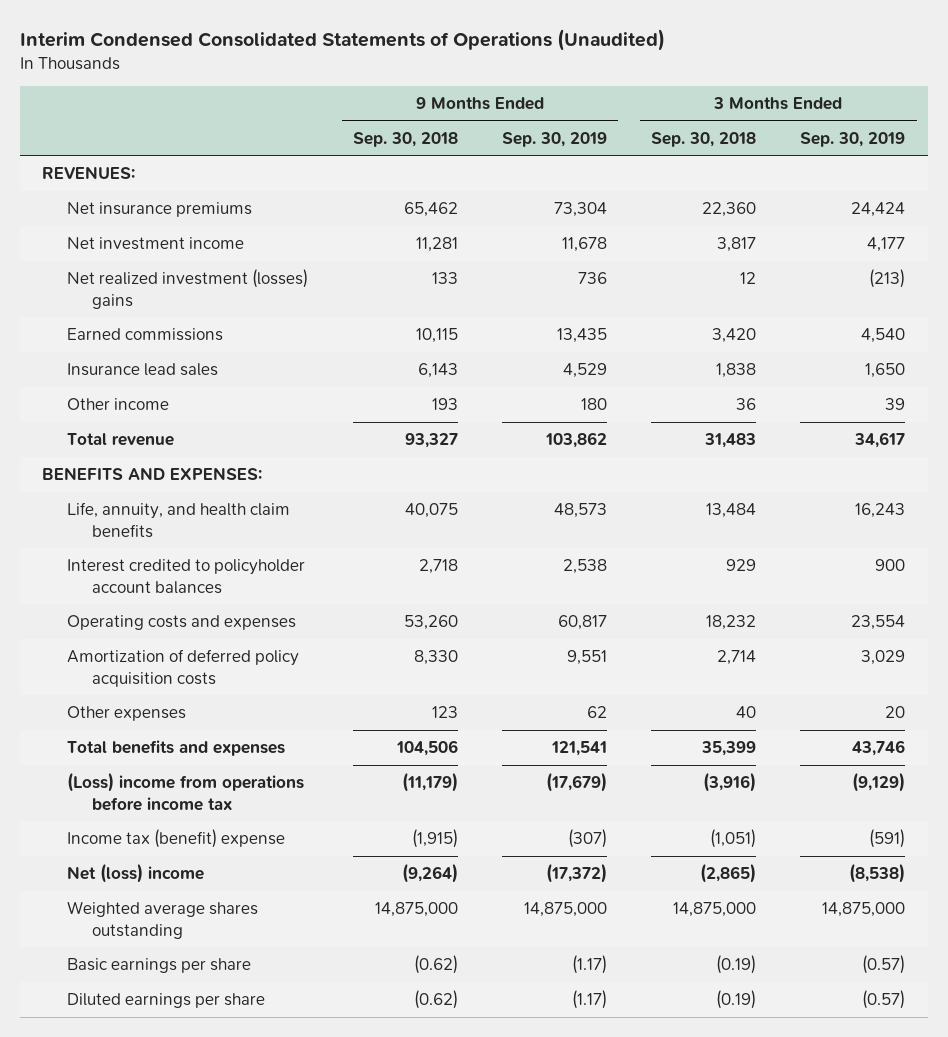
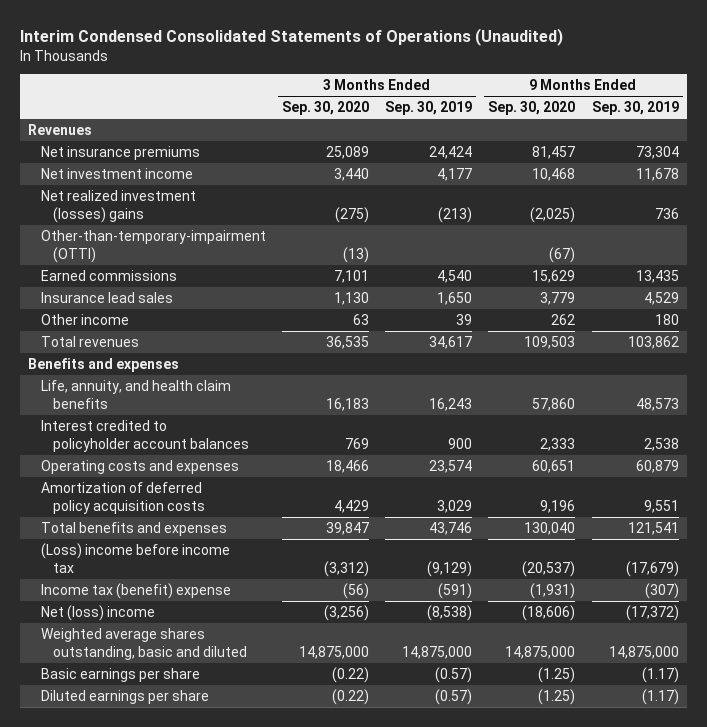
- | 9 Months Ended Sep. 30, 2018 | 9 Months Ended Sep. 30, 2019 | 3 Months Ended Sep. 30, 2018 | 3 Months Ended Sep. 30, 2019
+ | 3 Months Ended Sep. 30, 2020 | 3 Months Ended Sep. 30, 2019 | 9 Months Ended Sep. 30, 2020 | 9 Months Ended Sep. 30, 2019
- REVENUES:
+ Revenues
+ Other-than-temporary-impairment (OTTI) | (13) | | (67) |
- Total revenue | 93,327 | 103,862 | 31,483 | 34,617
- BENEFITS AND EXPENSES:
+ Total revenues | 36,535 | 34,617 | 109,503 | 103,862
+ Benefits and expenses
- Operating costs and expenses | 53,260 | 60,817 | 18,232 | 23,554
+ Operating costs and expenses | 18,466 | 23,574 | 60,651 | 60,879
- Other expenses | 123 | 62 | 40 | 20
- (Loss) income from operations before income tax | (11,179) | (17,679) | (3,916) | (9,129)
+ (Loss) income before income tax | (3,312) | (9,129) | (20,537) | (17,679)
- Weighted average shares outstanding | 14,875,000 | 14,875,000 | 14,875,000 | 14,875,000
+ Weighted average shares outstanding, basic and diluted | 14,875,000 | 14,875,000 | 14,875,000 | 14,875,000

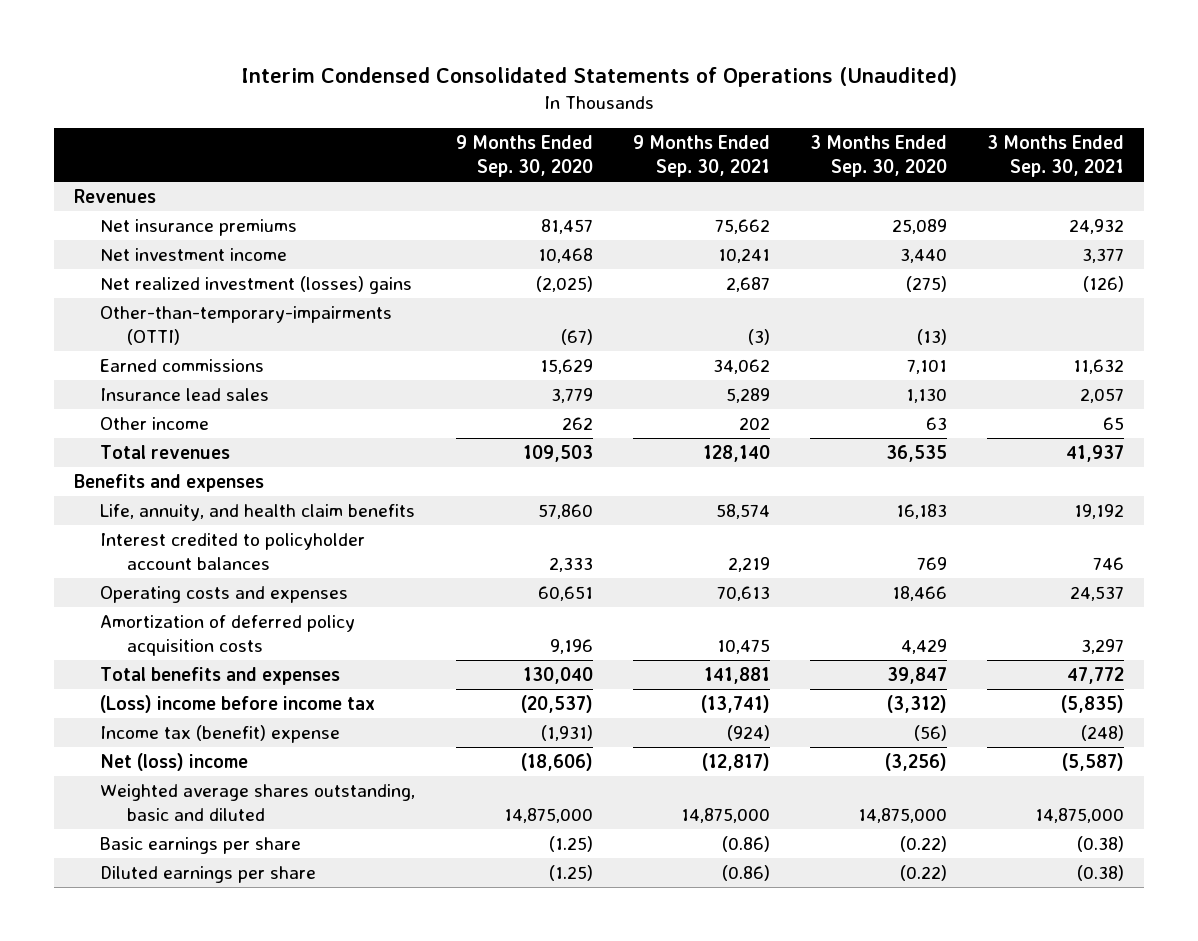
- | 3 Months Ended Sep. 30, 2020 | 3 Months Ended Sep. 30, 2019 | 9 Months Ended Sep. 30, 2020 | 9 Months Ended Sep. 30, 2019
+ | 9 Months Ended Sep. 30, 2020 | 9 Months Ended Sep. 30, 2021 | 3 Months Ended Sep. 30, 2020 | 3 Months Ended Sep. 30, 2021
- Other-than-temporary-impairment (OTTI) | (13) | | (67) |
+ Other-than-temporary-impairments (OTTI) | (67) | (3) | (13) |

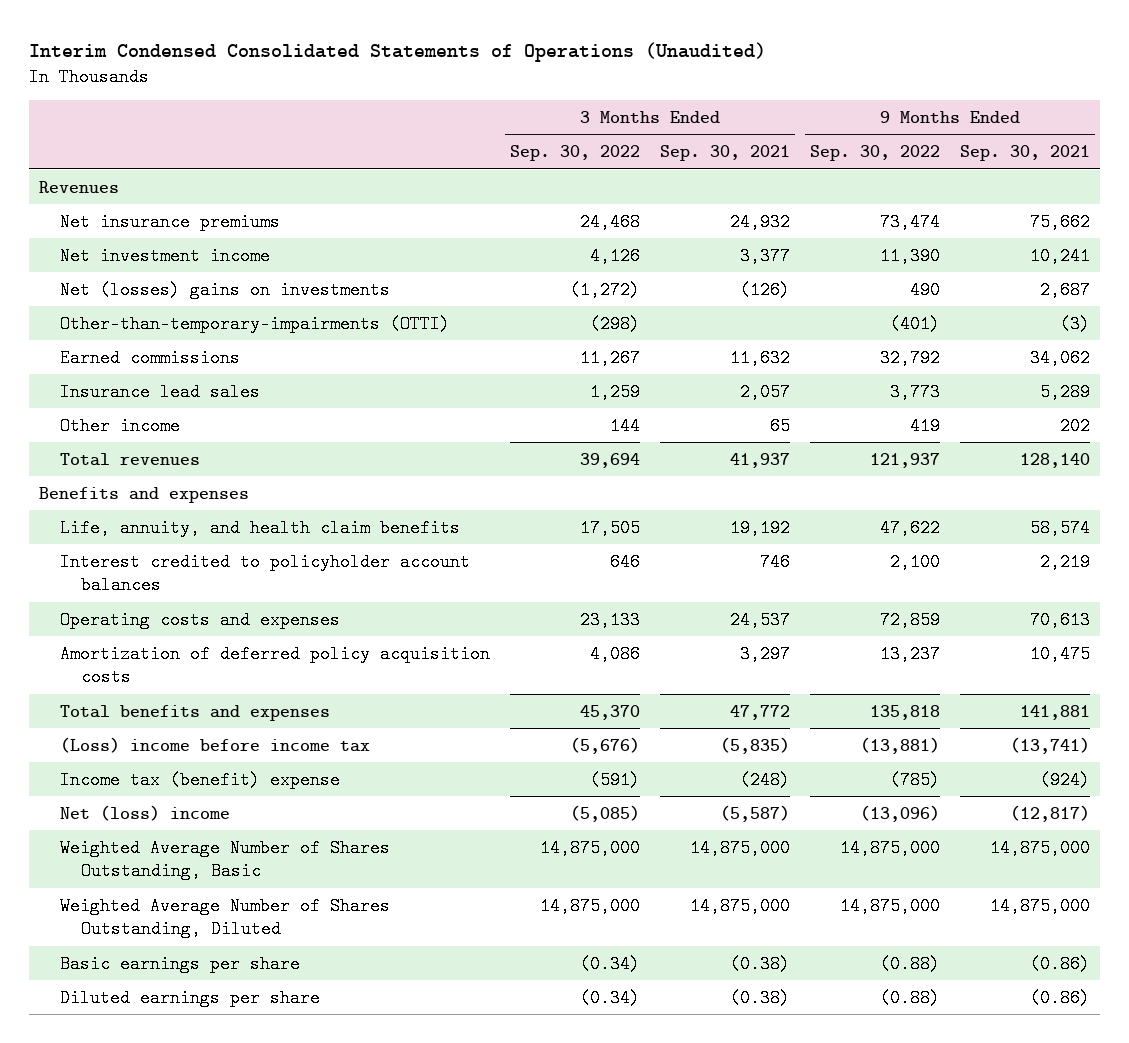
- | 9 Months Ended Sep. 30, 2020 | 9 Months Ended Sep. 30, 2021 | 3 Months Ended Sep. 30, 2020 | 3 Months Ended Sep. 30, 2021
+ | 3 Months Ended Sep. 30, 2022 | 3 Months Ended Sep. 30, 2021 | 9 Months Ended Sep. 30, 2022 | 9 Months Ended Sep. 30, 2021
- Net realized investment (losses) gains | (2,025) | 2,687 | (275) | (126)
+ Net (losses) gains on investments | (1,272) | (126) | 490 | 2,687
- Weighted average shares outstanding, basic and diluted | 14,875,000 | 14,875,000 | 14,875,000 | 14,875,000
+ Weighted Average Number of Shares Outstanding, Basic | 14,875,000 | 14,875,000 | 14,875,000 | 14,875,000
+ Weighted Average Number of Shares Outstanding, Diluted | 14,875,000 | 14,875,000 | 14,875,000 | 14,875,000

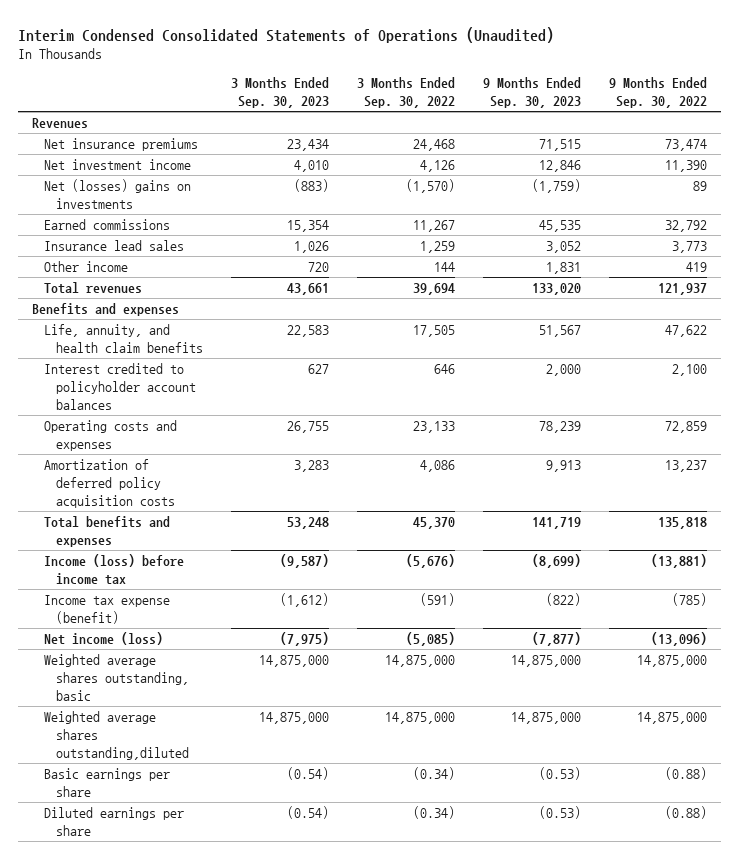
- | 3 Months Ended Sep. 30, 2022 | 3 Months Ended Sep. 30, 2021 | 9 Months Ended Sep. 30, 2022 | 9 Months Ended Sep. 30, 2021
+ | 3 Months Ended Sep. 30, 2023 | 3 Months Ended Sep. 30, 2022 | 9 Months Ended Sep. 30, 2023 | 9 Months Ended Sep. 30, 2022
- Net (losses) gains on investments | (1,272) | (126) | 490 | 2,687
- Other-than-temporary-impairments (OTTI) | (298) | | (401) | (3)
+ Net (losses) gains on investments | (883) | (1,570) | (1,759) | 89
- (Loss) income before income tax | (5,676) | (5,835) | (13,881) | (13,741)
- Income tax (benefit) expense | (591) | (248) | (785) | (924)
- Net (loss) income | (5,085) | (5,587) | (13,096) | (12,817)
- Weighted Average Number of Shares Outstanding, Basic | 14,875,000 | 14,875,000 | 14,875,000 | 14,875,000
- Weighted Average Number of Shares Outstanding, Diluted | 14,875,000 | 14,875,000 | 14,875,000 | 14,875,000
+ Income (loss) before income tax | (9,587) | (5,676) | (8,699) | (13,881)
+ Income tax expense (benefit) | (1,612) | (591) | (822) | (785)
+ Net income (loss) | (7,975) | (5,085) | (7,877) | (13,096)
+ Weighted average shares outstanding, basic | 14,875,000 | 14,875,000 | 14,875,000 | 14,875,000
+ Weighted average shares outstanding,diluted | 14,875,000 | 14,875,000 | 14,875,000 | 14,875,000

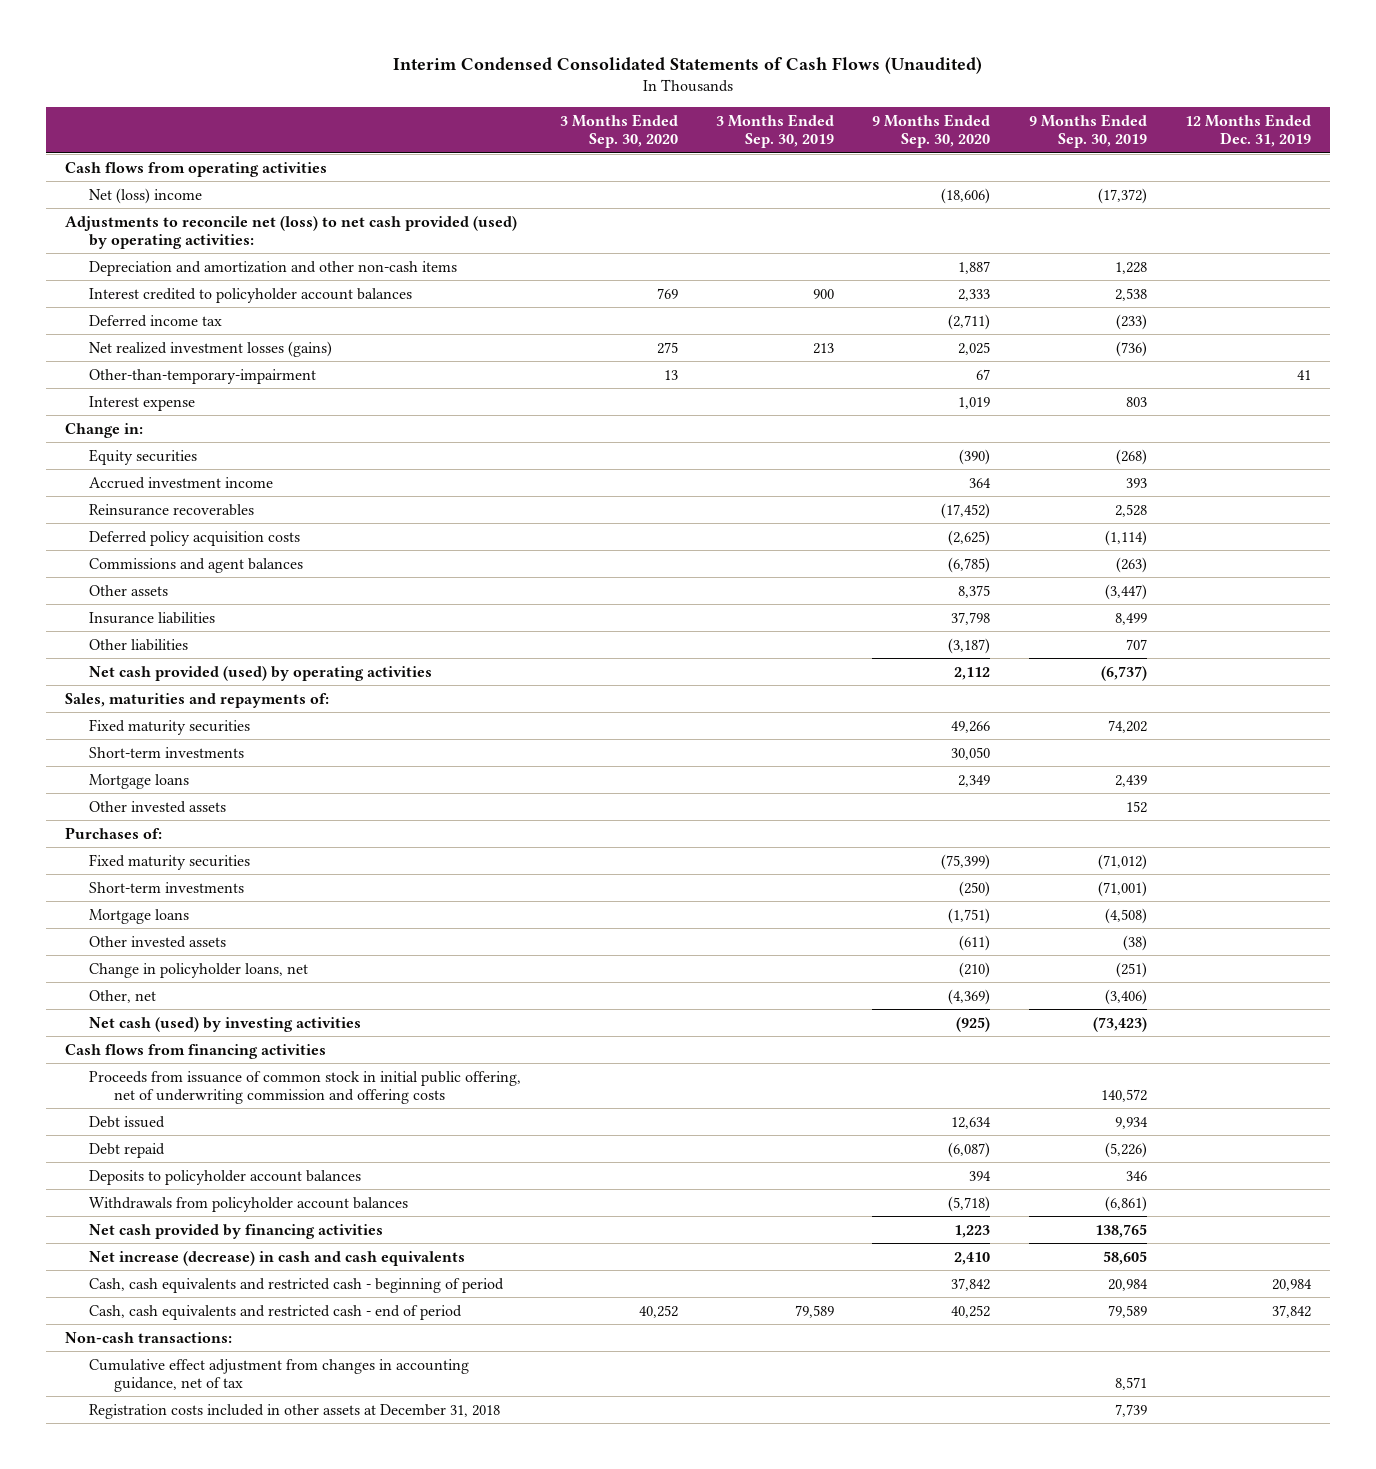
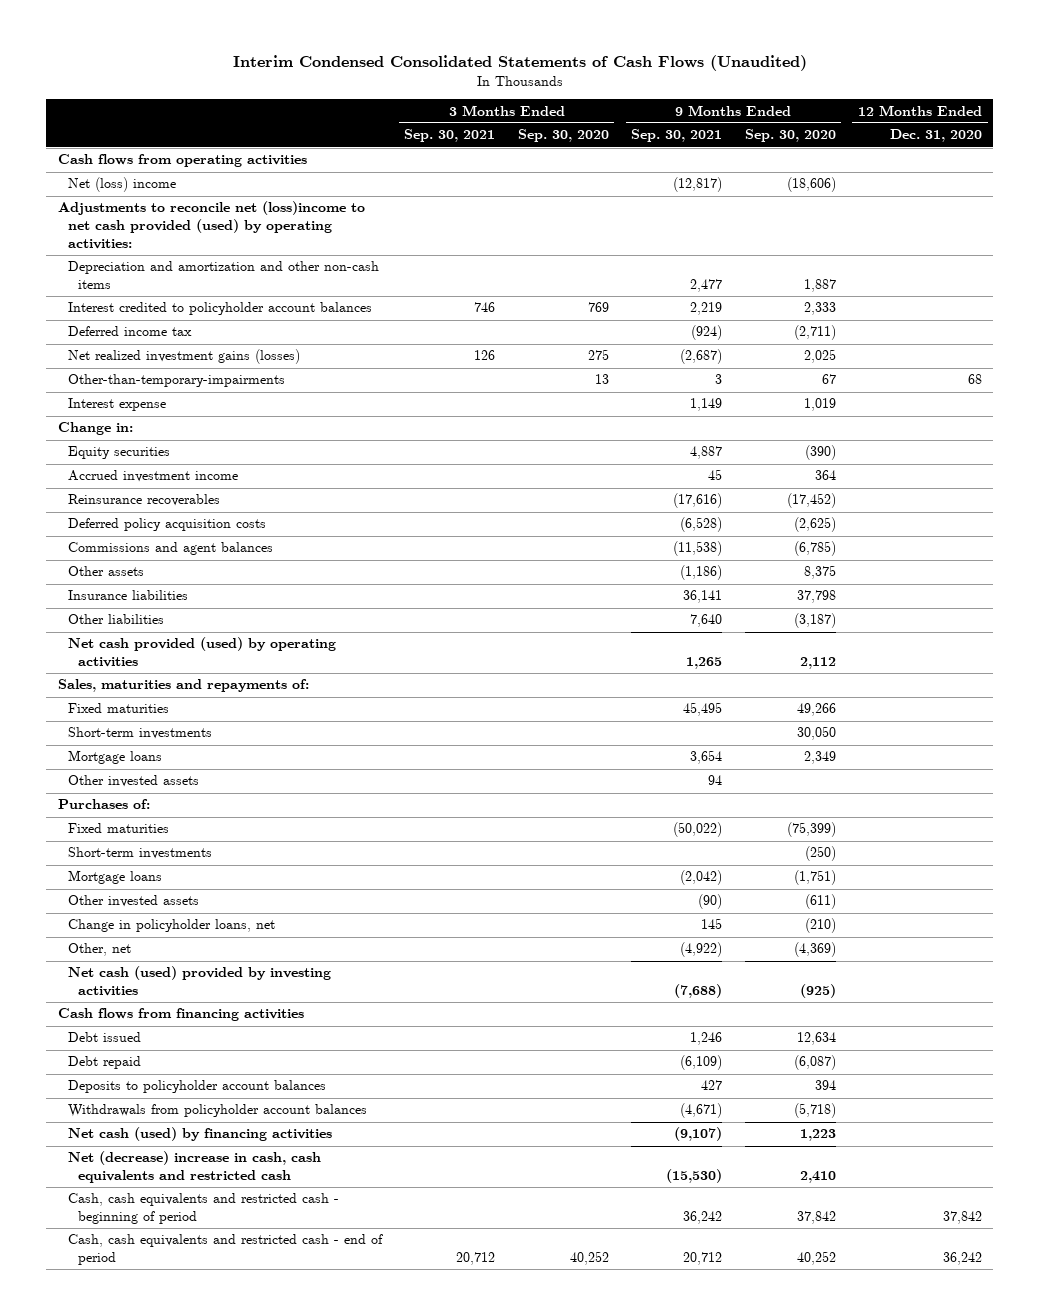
- | 3 Months Ended Sep. 30, 2020 | 3 Months Ended Sep. 30, 2019 | 9 Months Ended Sep. 30, 2020 | 9 Months Ended Sep. 30, 2019 | 12 Months Ended Dec. 31, 2019
+ | 3 Months Ended Sep. 30, 2021 | 3 Months Ended Sep. 30, 2020 | 9 Months Ended Sep. 30, 2021 | 9 Months Ended Sep. 30, 2020 | 12 Months Ended Dec. 31, 2020
- Adjustments to reconcile net (loss) to net cash provided (used) by operating activities:
+ Adjustments to reconcile net (loss)income to net cash provided (used) by operating activities:
- Net realized investment losses (gains) | 275 | 213 | 2,025 | (736) |
- Other-than-temporary-impairment | 13 | | 67 | | 41
+ Net realized investment gains (losses) | 126 | 275 | (2,687) | 2,025 |
+ Other-than-temporary-impairments | | 13 | 3 | 67 | 68
- Fixed maturity securities | | | 49,266 | 74,202 |
+ Fixed maturities | | | 45,495 | 49,266 |
- Fixed maturity securities | | | (75,399) | (71,012) |
+ Fixed maturities | | | (50,022) | (75,399) |
- Net cash (used) by investing activities | | | (925) | (73,423) |
+ Net cash (used) provided by investing activities | | | (7,688) | (925) |
- Proceeds from issuance of common stock in initial public offering, net of underwriting commission and offering costs | | | | 140,572 |
- Net cash provided by financing activities | | | 1,223 | 138,765 |
- Net increase (decrease) in cash and cash equivalents | | | 2,410 | 58,605 |
+ Net cash (used) by financing activities | | | (9,107) | 1,223 |
+ Net (decrease) increase in cash, cash equivalents and restricted cash | | | (15,530) | 2,410 |
- Non-cash transactions:
- Cumulative effect adjustment from changes in accounting guidance, net of tax | | | | 8,571 |
- Registration costs included in other assets at December 31, 2018 | | | | 7,739 |

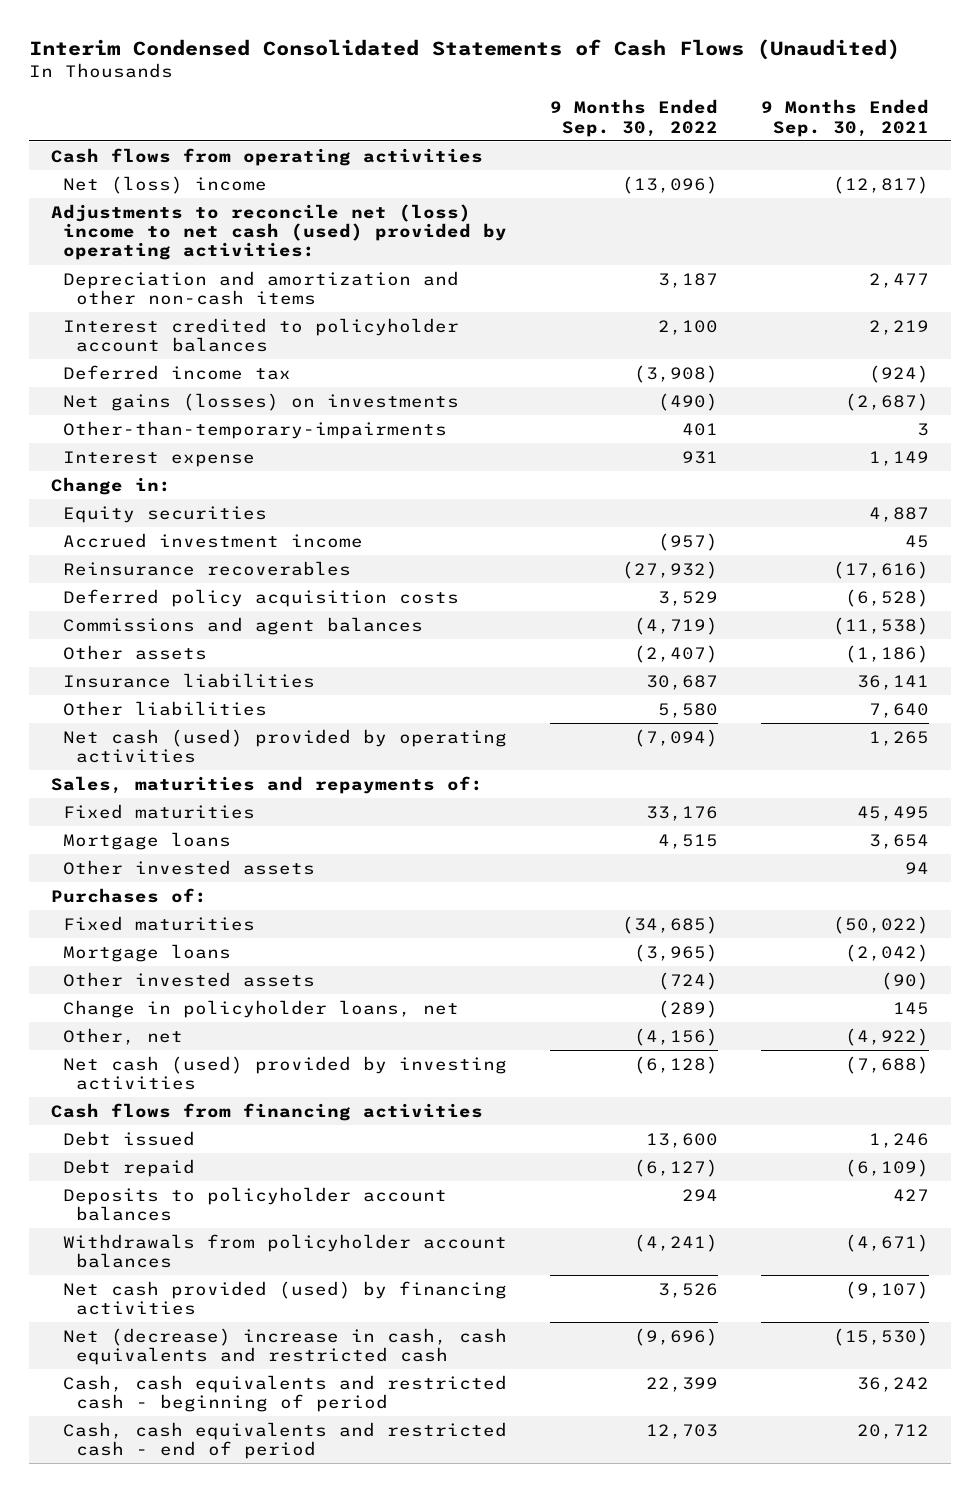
- | 3 Months Ended Sep. 30, 2021 | 3 Months Ended Sep. 30, 2020 | 9 Months Ended Sep. 30, 2021 | 9 Months Ended Sep. 30, 2020 | 12 Months Ended Dec. 31, 2020
+ | 9 Months Ended Sep. 30, 2022 | 9 Months Ended Sep. 30, 2021
- Adjustments to reconcile net (loss)income to net cash provided (used) by operating activities:
+ Adjustments to reconcile net (loss) income to net cash (used) provided by operating activities:
- Net realized investment gains (losses) | 126 | 275 | (2,687) | 2,025 |
+ Net gains (losses) on investments | (490) | (2,687)
- Net cash provided (used) by operating activities | | | 1,265 | 2,112 |
+ Net cash (used) provided by operating activities | (7,094) | 1,265
- Short-term investments | | | | 30,050 |
- Short-term investments | | | | (250) |
- Net cash (used) by financing activities | | | (9,107) | 1,223 |
+ Net cash provided (used) by financing activities | 3,526 | (9,107)

